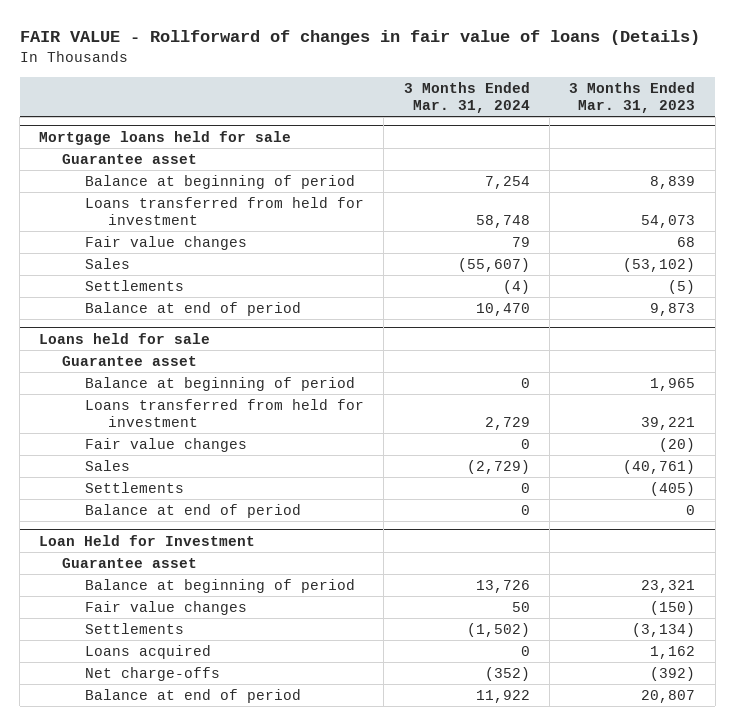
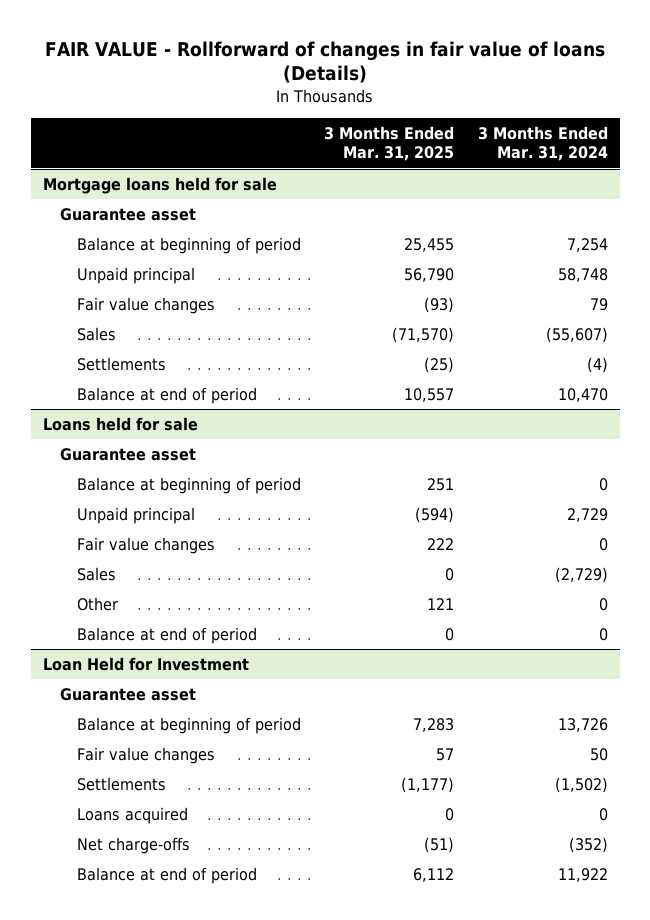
- | 3 Months Ended Mar. 31, 2024 | 3 Months Ended Mar. 31, 2023
+ | 3 Months Ended Mar. 31, 2025 | 3 Months Ended Mar. 31, 2024
@ Mortgage loans held for sale
- Loans transferred from held for investment | 58,748 | 54,073
+ Unpaid principal | 56,790 | 58,748
@ Loans held for sale
- Loans transferred from held for investment | 2,729 | 39,221
+ Unpaid principal | (594) | 2,729
- Settlements | 0 | (405)
+ Other | 121 | 0

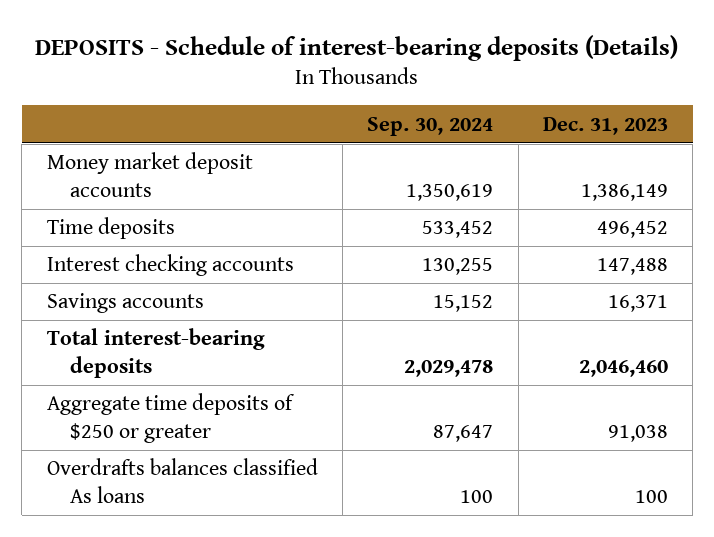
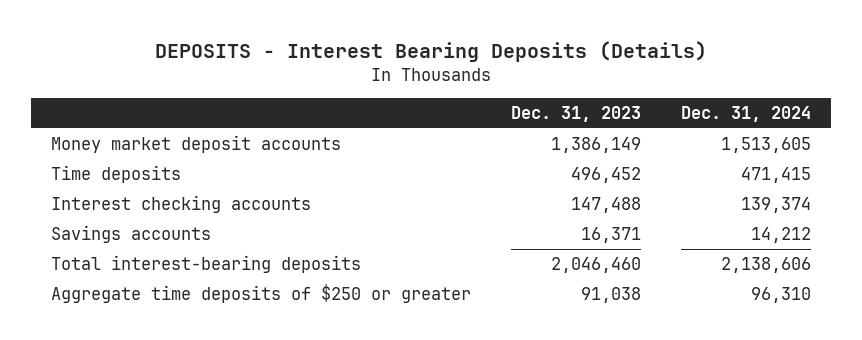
- DEPOSITS - Schedule of interest-bearing deposits (Details)
+ DEPOSITS - Interest Bearing Deposits (Details)
- | Sep. 30, 2024 | Dec. 31, 2023
+ | Dec. 31, 2023 | Dec. 31, 2024
- Overdrafts balances classified As loans | 100 | 100

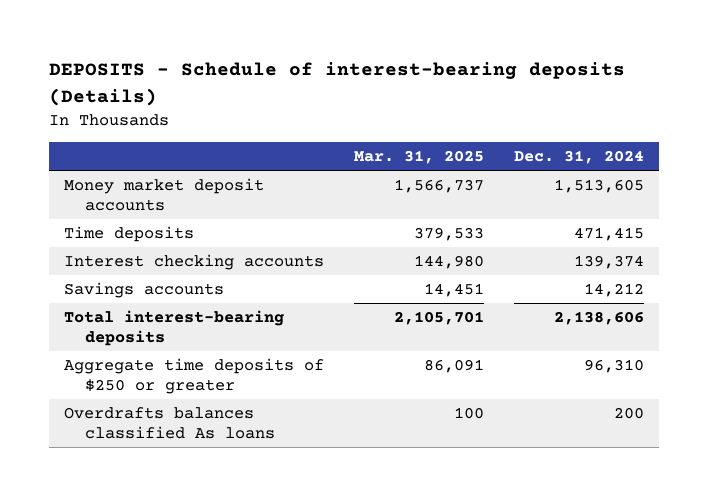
- DEPOSITS - Interest Bearing Deposits (Details)
+ DEPOSITS - Schedule of interest-bearing deposits (Details)
- | Dec. 31, 2023 | Dec. 31, 2024
+ | Mar. 31, 2025 | Dec. 31, 2024
+ Overdrafts balances classified As loans | 100 | 200

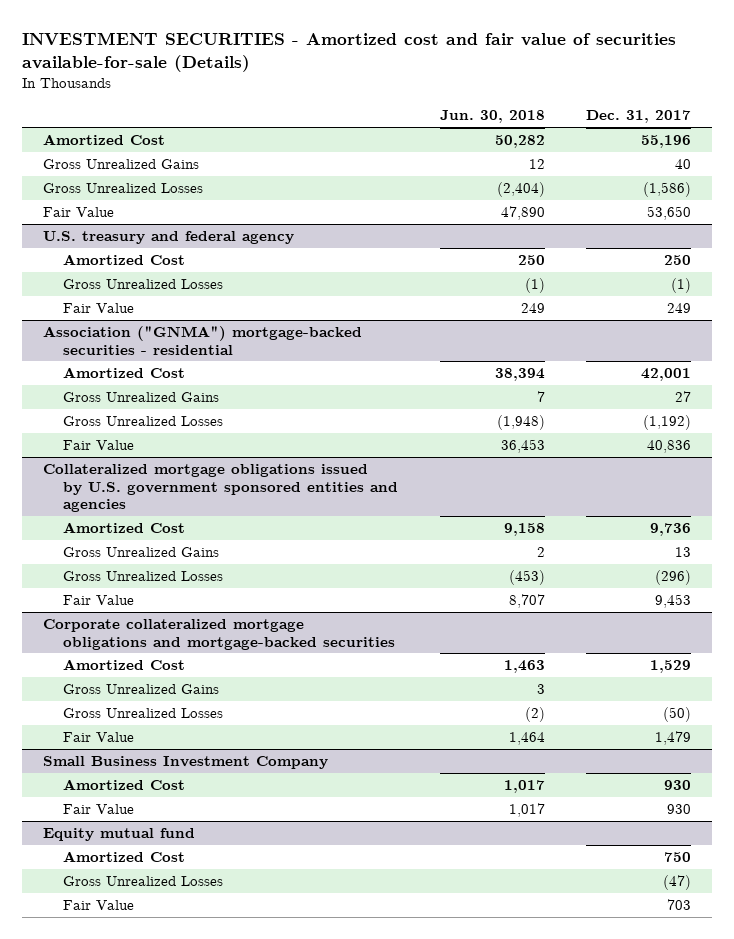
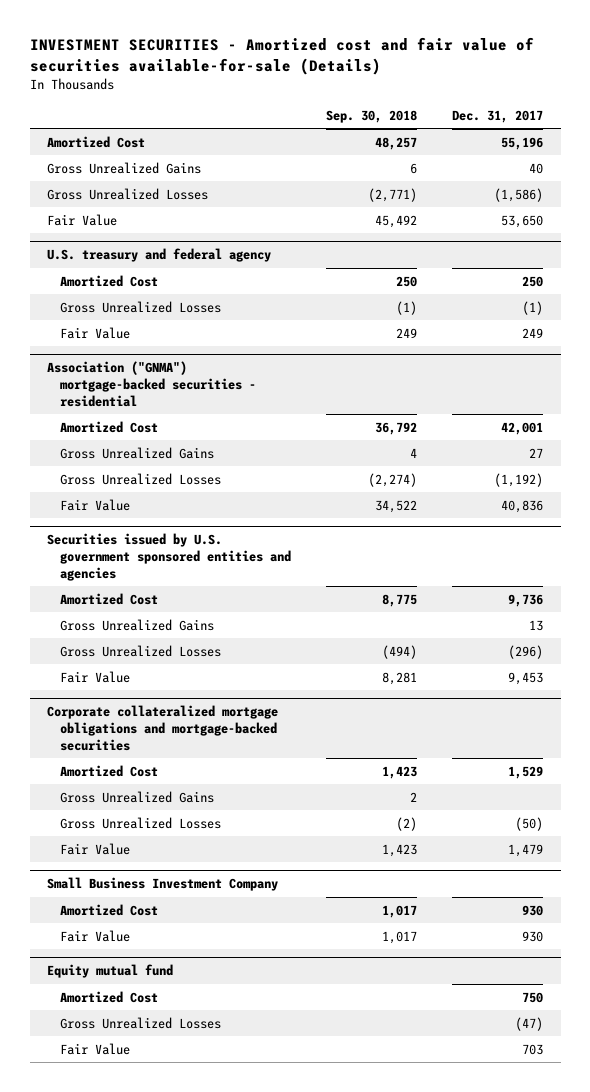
- | Jun. 30, 2018 | Dec. 31, 2017
+ | Sep. 30, 2018 | Dec. 31, 2017
- Collateralized mortgage obligations issued by U.S. government sponsored entities and agencies
+ Securities issued by U.S. government sponsored entities and agencies

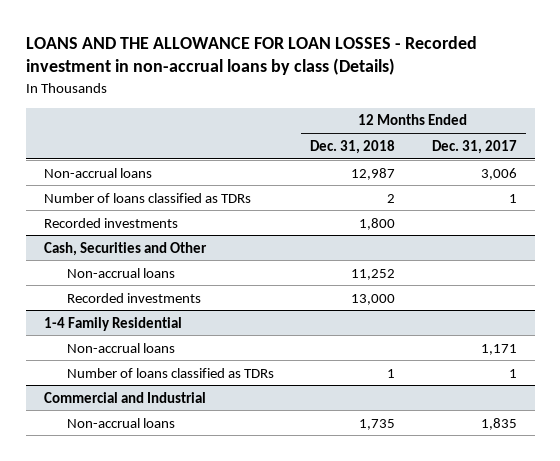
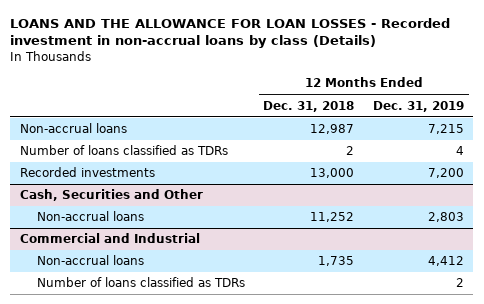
- | 12 Months Ended Dec. 31, 2018 | 12 Months Ended Dec. 31, 2017
+ | 12 Months Ended Dec. 31, 2018 | 12 Months Ended Dec. 31, 2019
- Recorded investments | 1,800 |
+ Recorded investments | 13,000 | 7,200
@ Cash, Securities and Other
- Recorded investments | 13,000 |
- 1-4 Family Residential
- Non-accrual loans | | 1,171
- Number of loans classified as TDRs | 1 | 1
@ Commercial and Industrial
+ Number of loans classified as TDRs | | 2

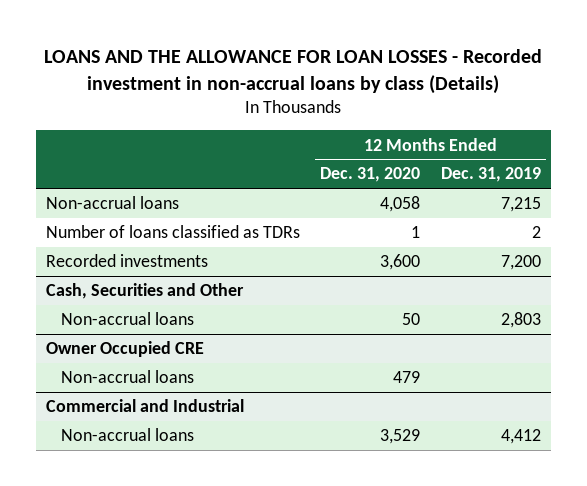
- | 12 Months Ended Dec. 31, 2018 | 12 Months Ended Dec. 31, 2019
+ | 12 Months Ended Dec. 31, 2020 | 12 Months Ended Dec. 31, 2019
- Number of loans classified as TDRs | 2 | 4
+ Number of loans classified as TDRs | 1 | 2
+ Owner Occupied CRE
+ Non-accrual loans | 479 |
@ Commercial and Industrial
- Number of loans classified as TDRs | | 2

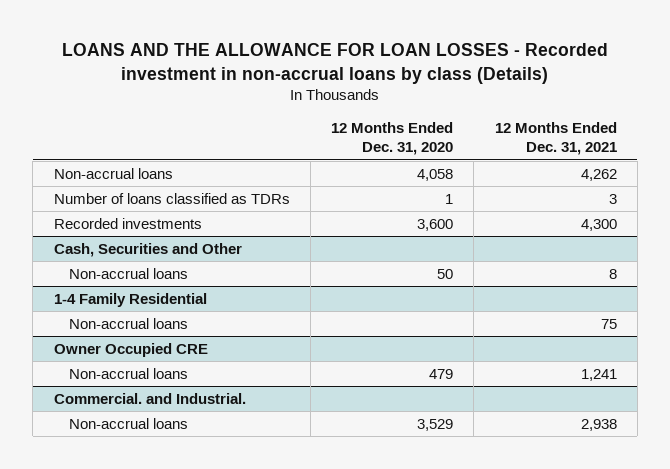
- | 12 Months Ended Dec. 31, 2020 | 12 Months Ended Dec. 31, 2019
+ | 12 Months Ended Dec. 31, 2020 | 12 Months Ended Dec. 31, 2021
+ 1-4 Family Residential
+ Non-accrual loans | | 75
- Commercial and Industrial
+ Commercial. and Industrial.

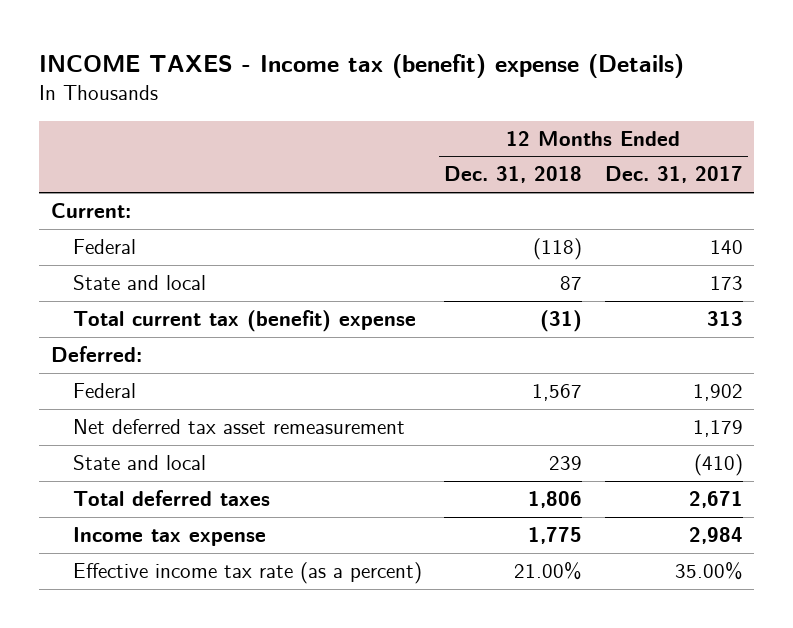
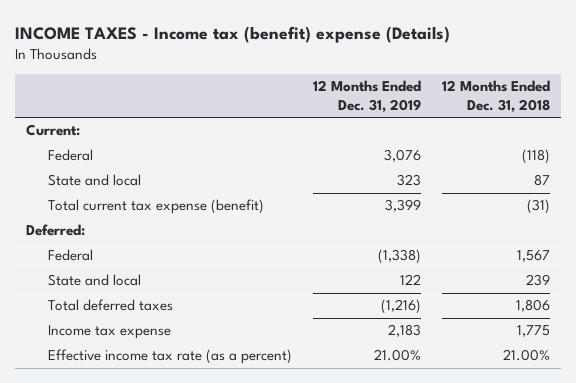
- | 12 Months Ended Dec. 31, 2018 | 12 Months Ended Dec. 31, 2017
+ | 12 Months Ended Dec. 31, 2019 | 12 Months Ended Dec. 31, 2018
- Total current tax (benefit) expense | (31) | 313
+ Total current tax expense (benefit) | 3,399 | (31)
- Net deferred tax asset remeasurement | | 1,179

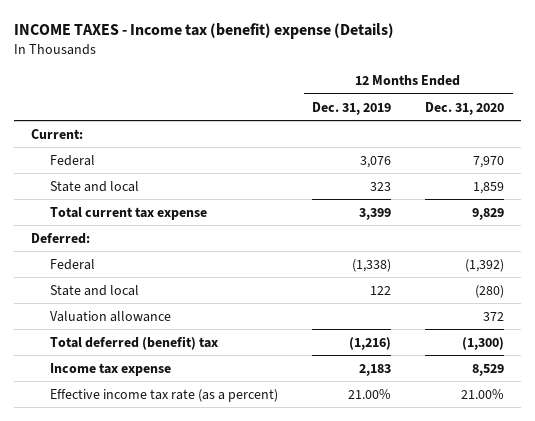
- | 12 Months Ended Dec. 31, 2019 | 12 Months Ended Dec. 31, 2018
+ | 12 Months Ended Dec. 31, 2019 | 12 Months Ended Dec. 31, 2020
- Total current tax expense (benefit) | 3,399 | (31)
+ Total current tax expense | 3,399 | 9,829
- Total deferred taxes | (1,216) | 1,806
+ Valuation allowance | | 372
+ Total deferred (benefit) tax | (1,216) | (1,300)

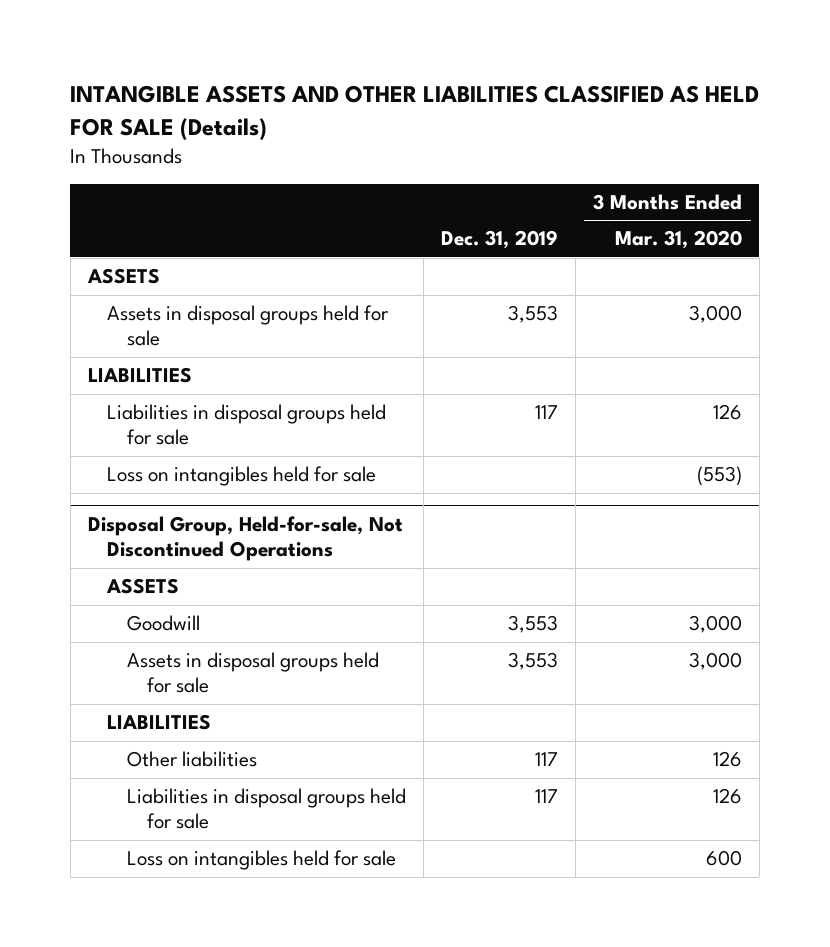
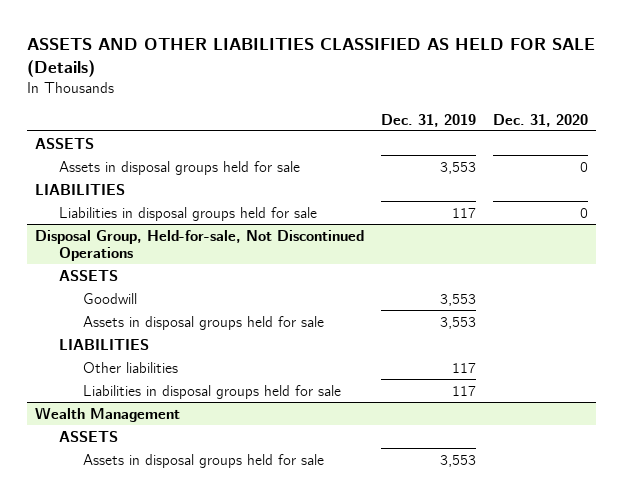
- INTANGIBLE ASSETS AND OTHER LIABILITIES CLASSIFIED AS HELD FOR SALE (Details)
+ ASSETS AND OTHER LIABILITIES CLASSIFIED AS HELD FOR SALE (Details)
- | Dec. 31, 2019 | 3 Months Ended Mar. 31, 2020
+ | Dec. 31, 2019 | Dec. 31, 2020
- Loss on intangibles held for sale | | (553)
@ Disposal Group, Held-for-sale, Not Discontinued Operations
- Loss on intangibles held for sale | | 600
+ Wealth Management
+ ASSETS
+ Assets in disposal groups held for sale | 3,553 |

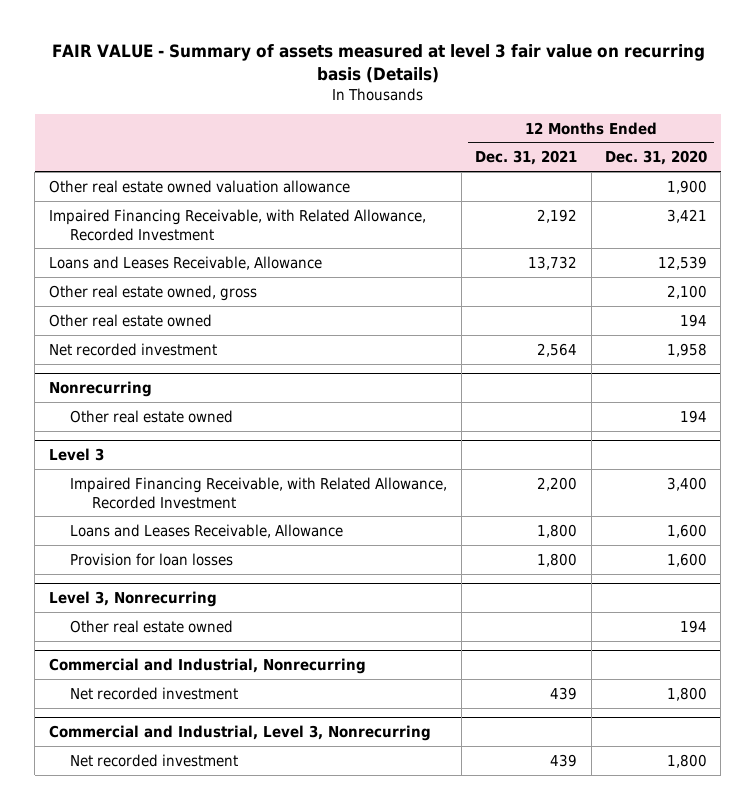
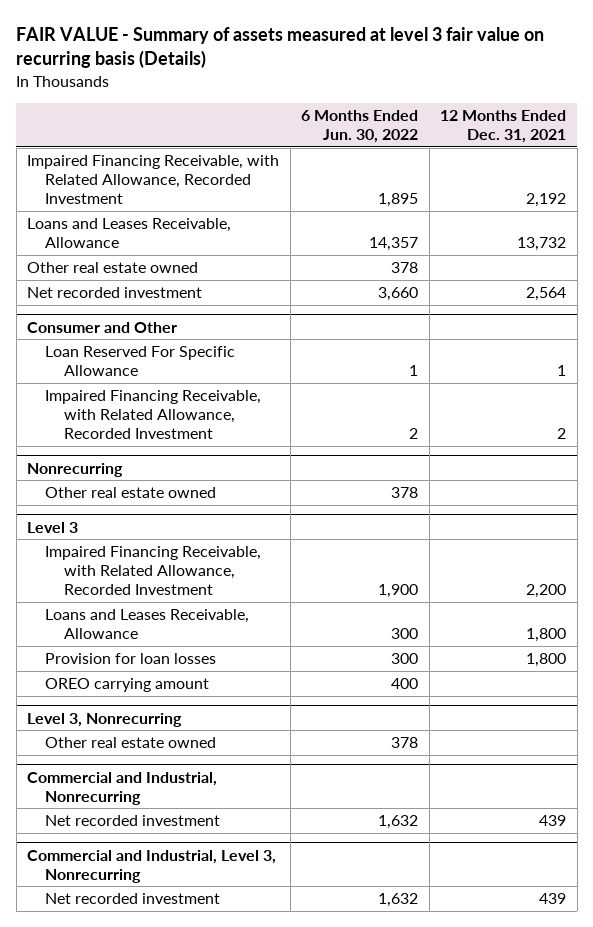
- | 12 Months Ended Dec. 31, 2021 | 12 Months Ended Dec. 31, 2020
+ | 6 Months Ended Jun. 30, 2022 | 12 Months Ended Dec. 31, 2021
- Other real estate owned valuation allowance | | 1,900
- Other real estate owned, gross | | 2,100
+ Consumer and Other
+ Loan Reserved For Specific Allowance | 1 | 1
+ Impaired Financing Receivable, with Related Allowance, Recorded Investment | 2 | 2
@ Level 3
+ OREO carrying amount | 400 |

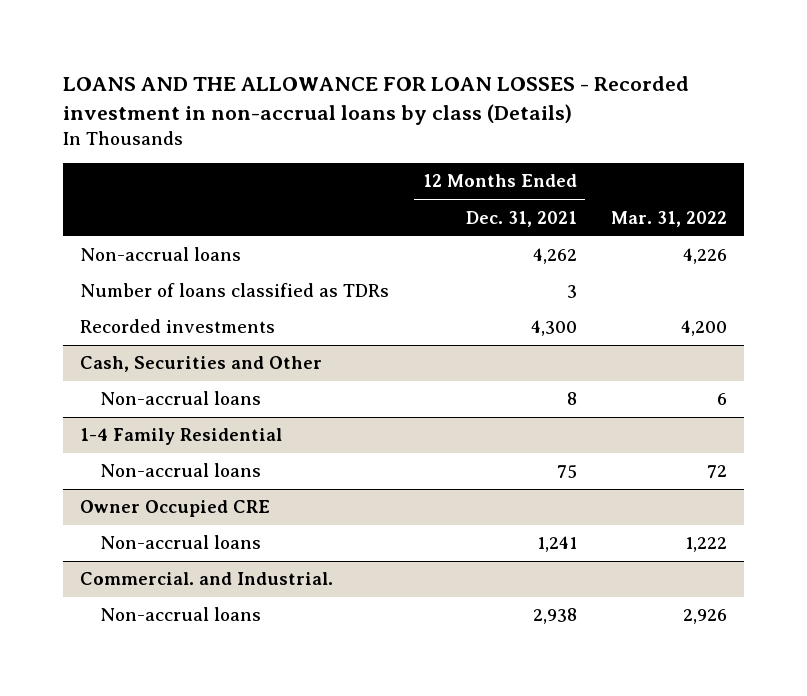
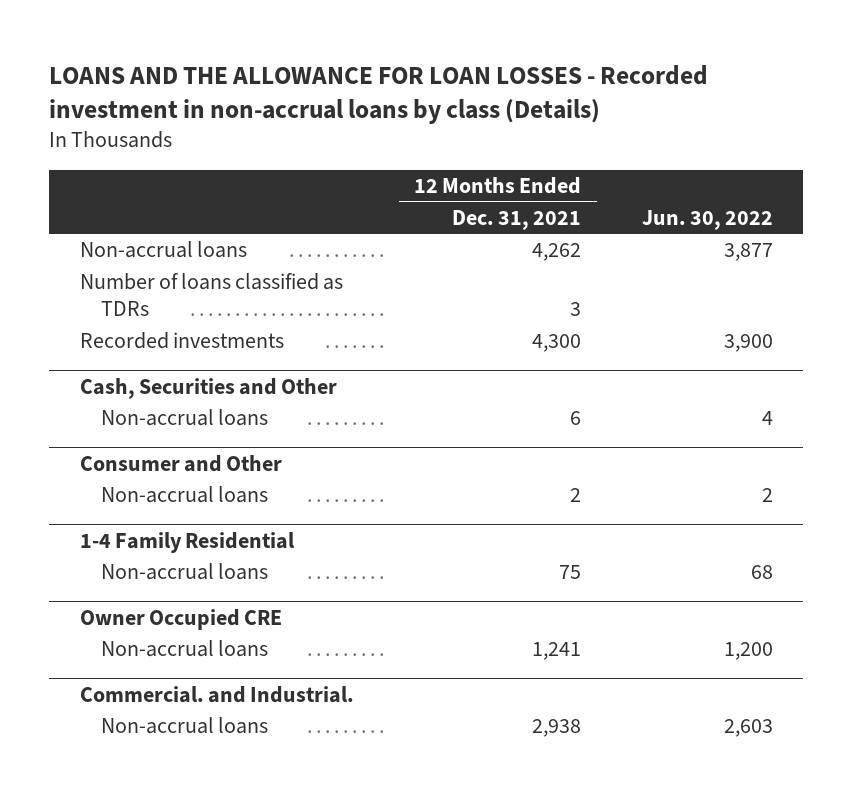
- | 12 Months Ended Dec. 31, 2021 | Mar. 31, 2022
+ | 12 Months Ended Dec. 31, 2021 | Jun. 30, 2022
@ Cash, Securities and Other
- Non-accrual loans | 8 | 6
+ Non-accrual loans | 6 | 4
+ Consumer and Other
+ Non-accrual loans | 2 | 2

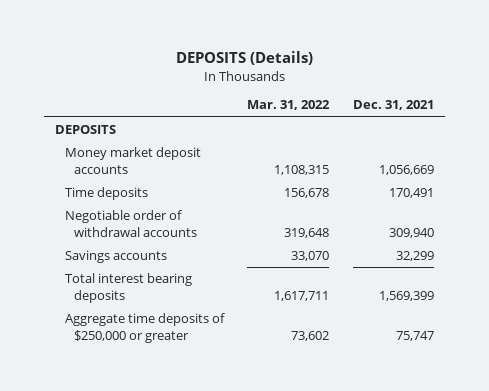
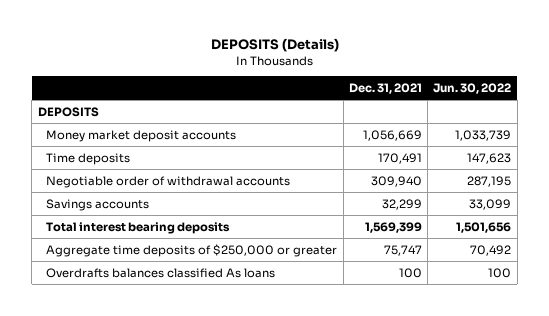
- | Mar. 31, 2022 | Dec. 31, 2021
+ | Dec. 31, 2021 | Jun. 30, 2022
+ Overdrafts balances classified As loans | 100 | 100

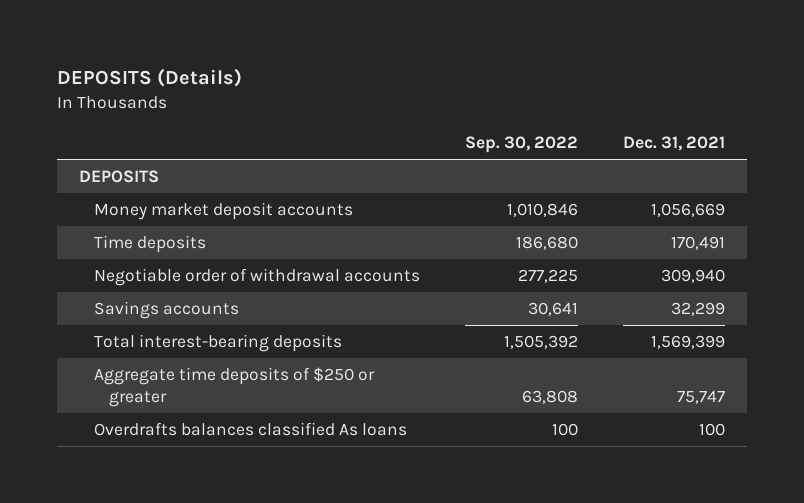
- | Dec. 31, 2021 | Jun. 30, 2022
+ | Sep. 30, 2022 | Dec. 31, 2021
- Total interest bearing deposits | 1,569,399 | 1,501,656
- Aggregate time deposits of $250,000 or greater | 75,747 | 70,492
+ Total interest-bearing deposits | 1,505,392 | 1,569,399
+ Aggregate time deposits of $250 or greater | 63,808 | 75,747

